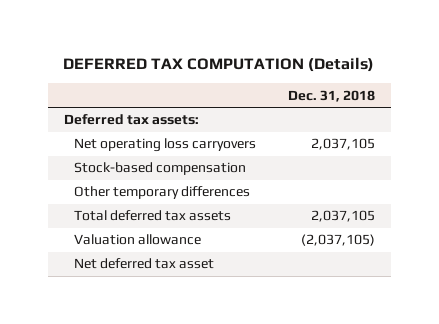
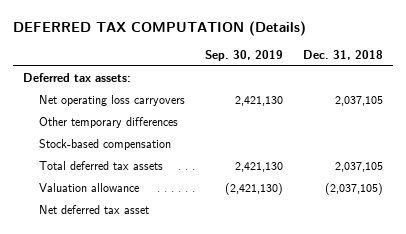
- | Dec. 31, 2018
+ | Sep. 30, 2019 | Dec. 31, 2018
moved down: Stock-based compensation

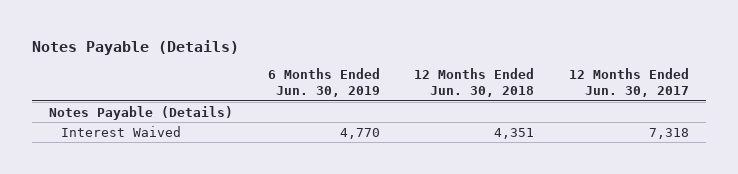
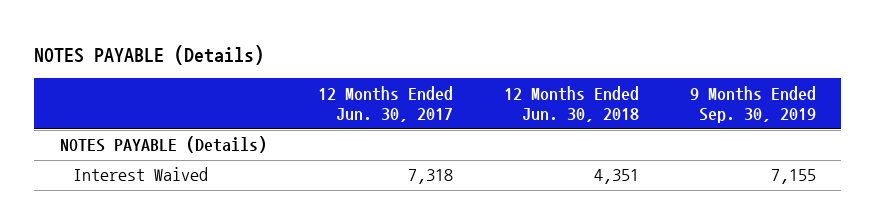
- Notes Payable (Details)
+ NOTES PAYABLE (Details)
- | 6 Months Ended Jun. 30, 2019 | 12 Months Ended Jun. 30, 2018 | 12 Months Ended Jun. 30, 2017
+ | 12 Months Ended Jun. 30, 2017 | 12 Months Ended Jun. 30, 2018 | 9 Months Ended Sep. 30, 2019
- Notes Payable (Details)
+ NOTES PAYABLE (Details)

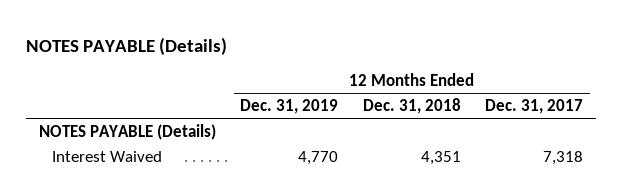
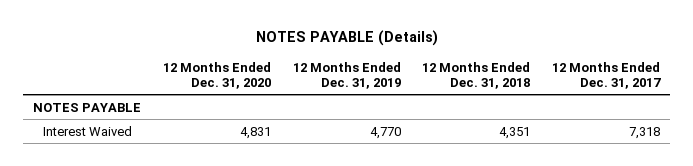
- | 12 Months Ended Dec. 31, 2019 | 12 Months Ended Dec. 31, 2018 | 12 Months Ended Dec. 31, 2017
+ | 12 Months Ended Dec. 31, 2020 | 12 Months Ended Dec. 31, 2019 | 12 Months Ended Dec. 31, 2018 | 12 Months Ended Dec. 31, 2017
- NOTES PAYABLE (Details)
+ NOTES PAYABLE

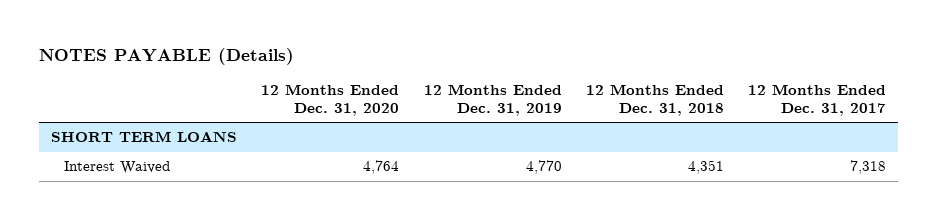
- NOTES PAYABLE
- Interest Waived | 4,831 | 4,770 | 4,351 | 7,318
+ SHORT TERM LOANS
+ Interest Waived | 4,764 | 4,770 | 4,351 | 7,318

